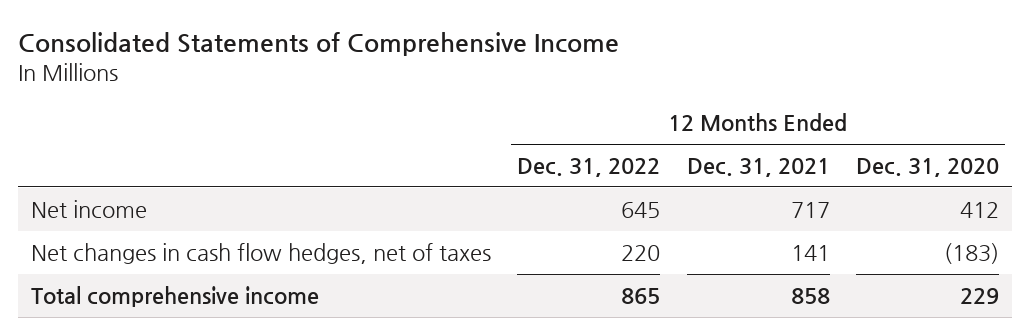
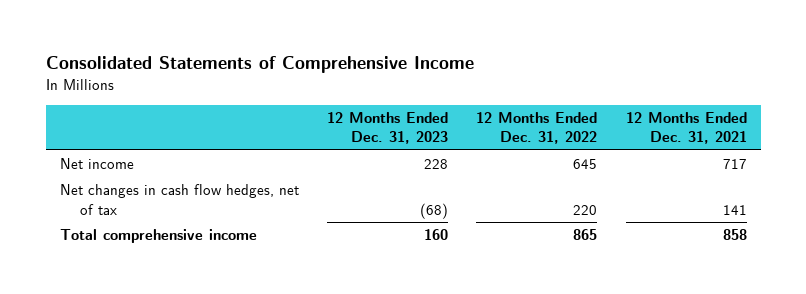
- | 12 Months Ended Dec. 31, 2022 | 12 Months Ended Dec. 31, 2021 | 12 Months Ended Dec. 31, 2020
+ | 12 Months Ended Dec. 31, 2023 | 12 Months Ended Dec. 31, 2022 | 12 Months Ended Dec. 31, 2021
- Net changes in cash flow hedges, net of taxes | 220 | 141 | (183)
+ Net changes in cash flow hedges, net of tax | (68) | 220 | 141

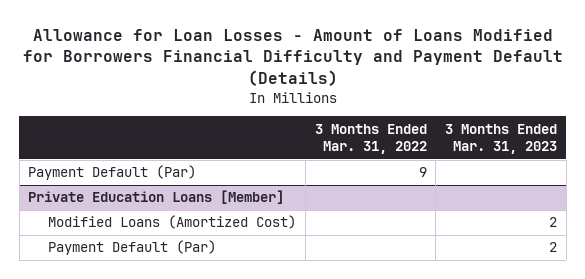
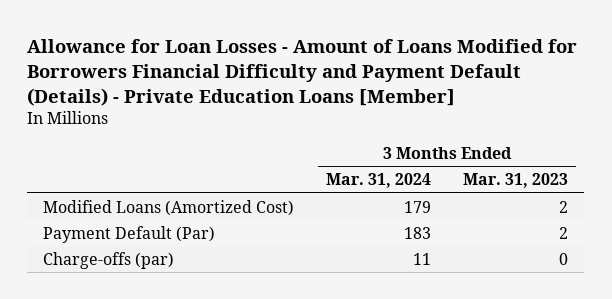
- Allowance for Loan Losses - Amount of Loans Modified for Borrowers Financial Difficulty and Payment Default (Details)
+ Allowance for Loan Losses - Amount of Loans Modified for Borrowers Financial Difficulty and Payment Default (Details) - Private Education Loans [Member]
- | 3 Months Ended Mar. 31, 2022 | 3 Months Ended Mar. 31, 2023
+ | 3 Months Ended Mar. 31, 2024 | 3 Months Ended Mar. 31, 2023
- Payment Default (Par) | 9 |
- Private Education Loans [Member]
+ Charge-offs (par) | 11 | 0

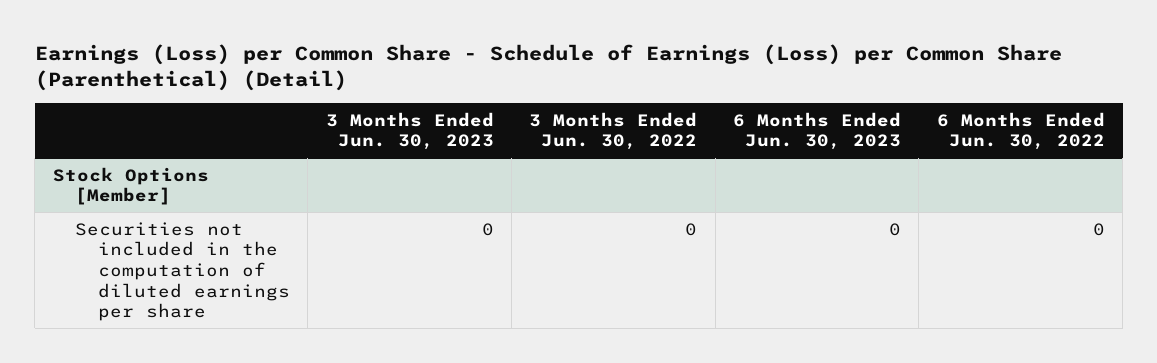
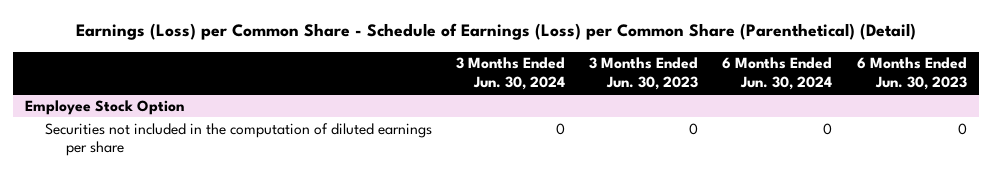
- | 3 Months Ended Jun. 30, 2023 | 3 Months Ended Jun. 30, 2022 | 6 Months Ended Jun. 30, 2023 | 6 Months Ended Jun. 30, 2022
+ | 3 Months Ended Jun. 30, 2024 | 3 Months Ended Jun. 30, 2023 | 6 Months Ended Jun. 30, 2024 | 6 Months Ended Jun. 30, 2023
- Stock Options [Member]
+ Employee Stock Option

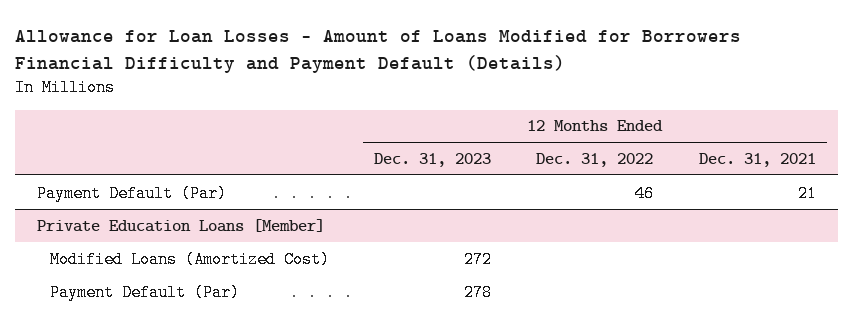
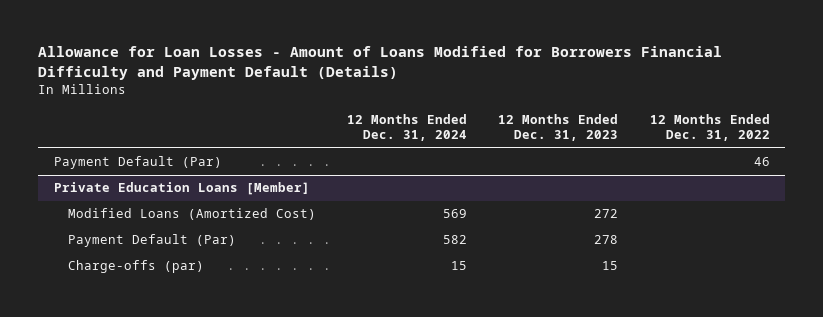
- | 12 Months Ended Dec. 31, 2023 | 12 Months Ended Dec. 31, 2022 | 12 Months Ended Dec. 31, 2021
+ | 12 Months Ended Dec. 31, 2024 | 12 Months Ended Dec. 31, 2023 | 12 Months Ended Dec. 31, 2022
@ Private Education Loans [Member]
+ Charge-offs (par) | 15 | 15 |

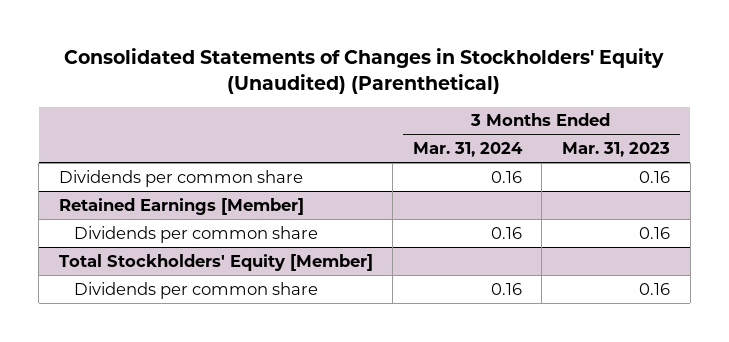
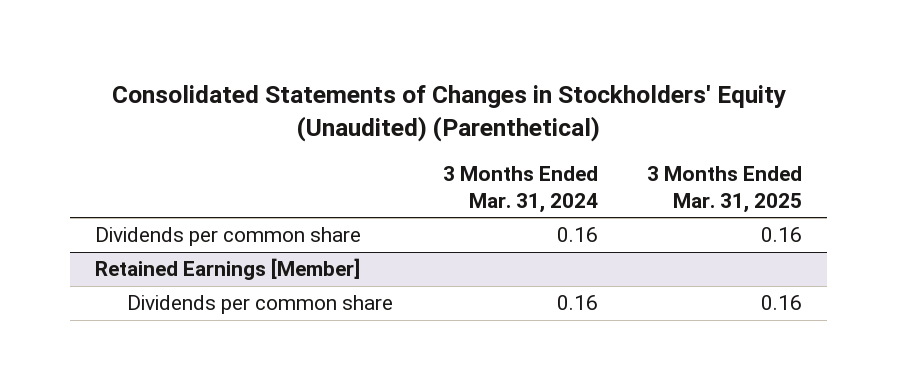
- | 3 Months Ended Mar. 31, 2024 | 3 Months Ended Mar. 31, 2023
+ | 3 Months Ended Mar. 31, 2024 | 3 Months Ended Mar. 31, 2025
- Total Stockholders' Equity [Member]
- Dividends per common share | 0.16 | 0.16

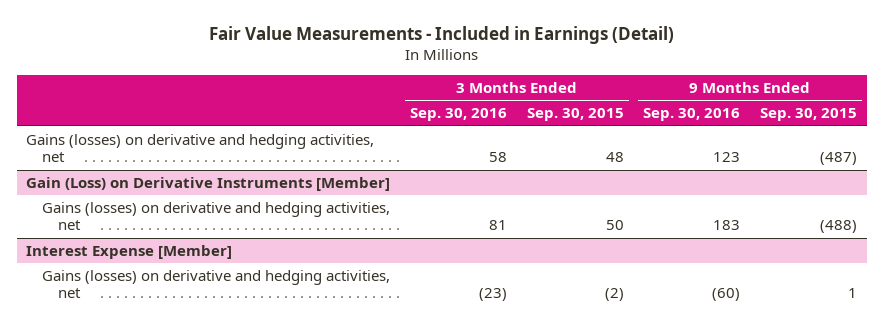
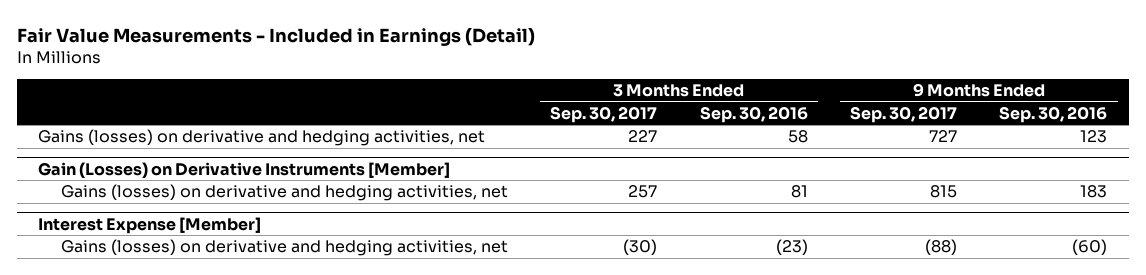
- | 3 Months Ended Sep. 30, 2016 | 3 Months Ended Sep. 30, 2015 | 9 Months Ended Sep. 30, 2016 | 9 Months Ended Sep. 30, 2015
+ | 3 Months Ended Sep. 30, 2017 | 3 Months Ended Sep. 30, 2016 | 9 Months Ended Sep. 30, 2017 | 9 Months Ended Sep. 30, 2016
- Gain (Loss) on Derivative Instruments [Member]
+ Gain (Losses) on Derivative Instruments [Member]

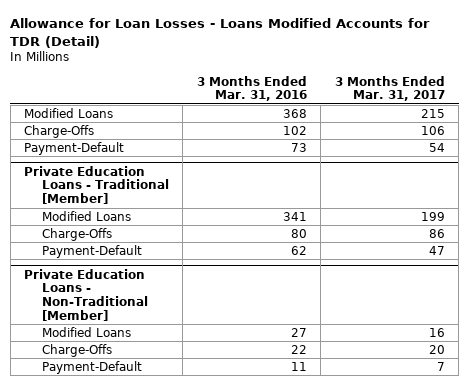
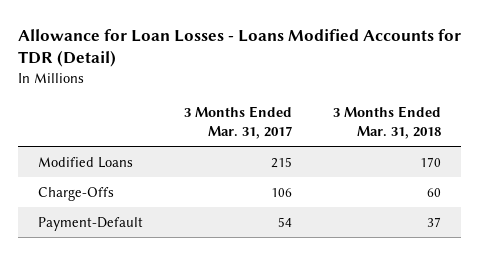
- | 3 Months Ended Mar. 31, 2016 | 3 Months Ended Mar. 31, 2017
+ | 3 Months Ended Mar. 31, 2017 | 3 Months Ended Mar. 31, 2018
- Private Education Loans - Traditional [Member]
- Modified Loans | 341 | 199
- Charge-Offs | 80 | 86
- Payment-Default | 62 | 47
- Private Education Loans - Non-Traditional [Member]
- Modified Loans | 27 | 16
- Charge-Offs | 22 | 20
- Payment-Default | 11 | 7

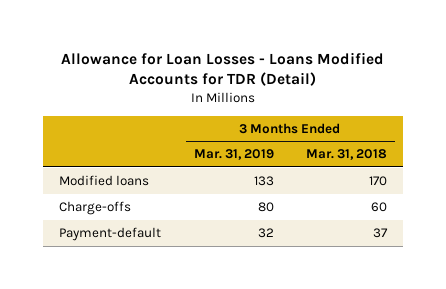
- | 3 Months Ended Mar. 31, 2017 | 3 Months Ended Mar. 31, 2018
+ | 3 Months Ended Mar. 31, 2019 | 3 Months Ended Mar. 31, 2018
- Modified Loans | 215 | 170
- Charge-Offs | 106 | 60
- Payment-Default | 54 | 37
+ Modified loans | 133 | 170
+ Charge-offs | 80 | 60
+ Payment-default | 32 | 37

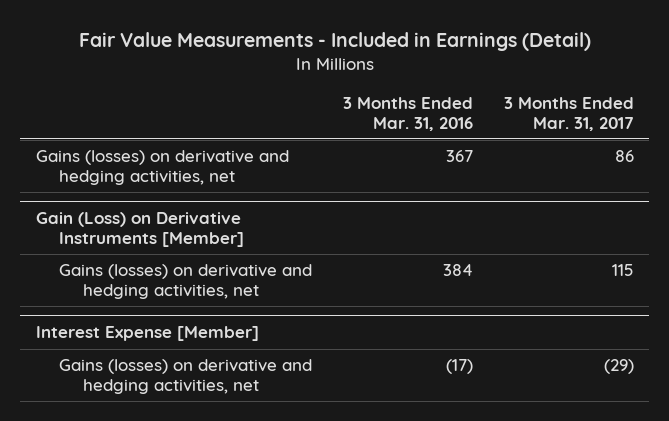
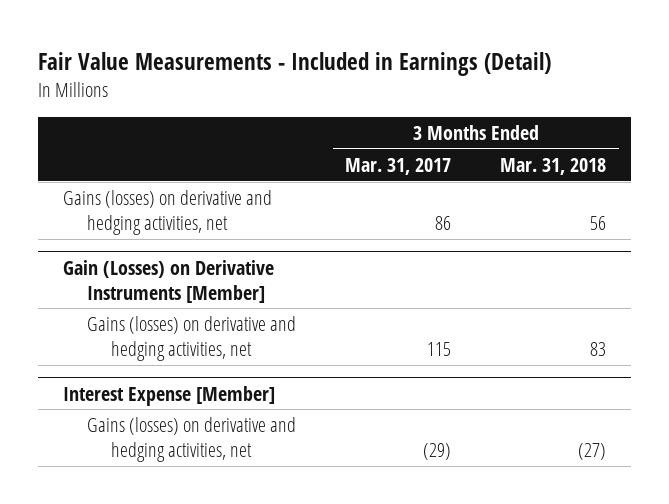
- | 3 Months Ended Mar. 31, 2016 | 3 Months Ended Mar. 31, 2017
+ | 3 Months Ended Mar. 31, 2017 | 3 Months Ended Mar. 31, 2018
- Gain (Loss) on Derivative Instruments [Member]
+ Gain (Losses) on Derivative Instruments [Member]

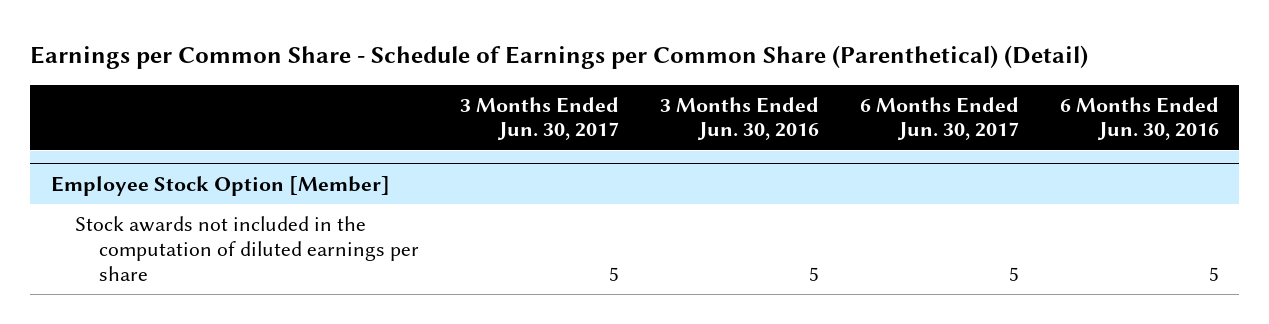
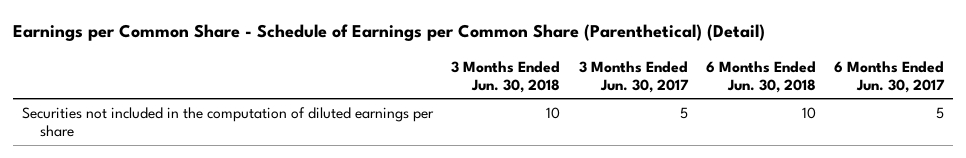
- | 3 Months Ended Jun. 30, 2017 | 3 Months Ended Jun. 30, 2016 | 6 Months Ended Jun. 30, 2017 | 6 Months Ended Jun. 30, 2016
+ | 3 Months Ended Jun. 30, 2018 | 3 Months Ended Jun. 30, 2017 | 6 Months Ended Jun. 30, 2018 | 6 Months Ended Jun. 30, 2017
- Employee Stock Option [Member]
- Stock awards not included in the computation of diluted earnings per share | 5 | 5 | 5 | 5
+ Securities not included in the computation of diluted earnings per share | 10 | 5 | 10 | 5

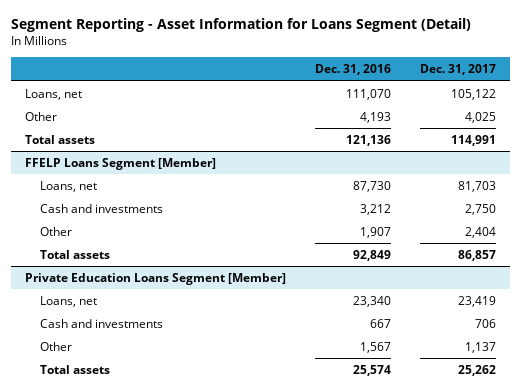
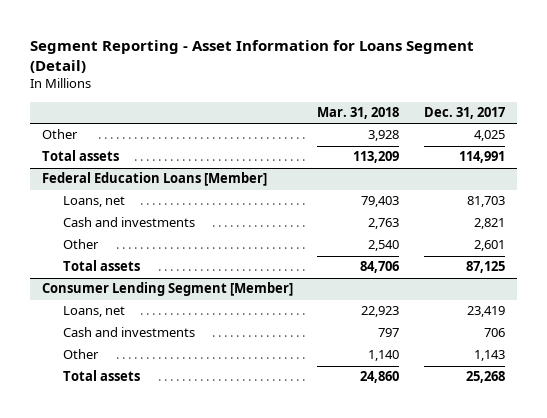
- | Dec. 31, 2016 | Dec. 31, 2017
+ | Mar. 31, 2018 | Dec. 31, 2017
- Loans, net | 111,070 | 105,122
- FFELP Loans Segment [Member]
+ Federal Education Loans [Member]
- Cash and investments | 3,212 | 2,750
- Other | 1,907 | 2,404
- Total assets | 92,849 | 86,857
- Private Education Loans Segment [Member]
+ Cash and investments | 2,763 | 2,821
+ Other | 2,540 | 2,601
+ Total assets | 84,706 | 87,125
+ Consumer Lending Segment [Member]
- Other | 1,567 | 1,137
- Total assets | 25,574 | 25,262
+ Other | 1,140 | 1,143
+ Total assets | 24,860 | 25,268

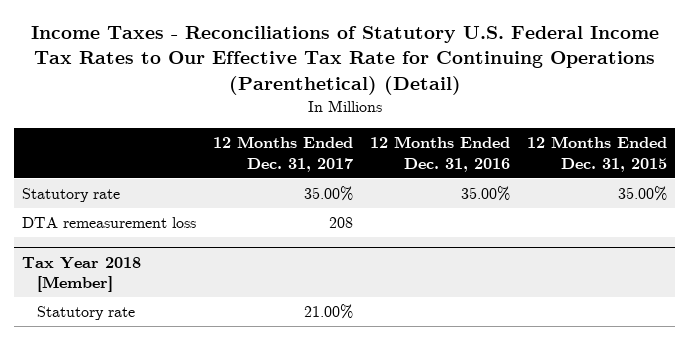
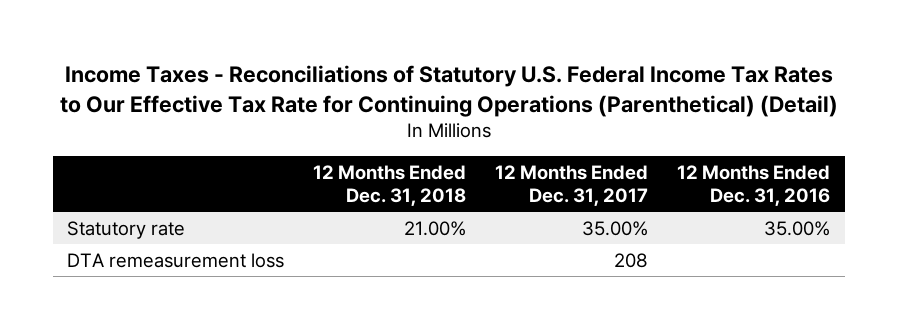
- | 12 Months Ended Dec. 31, 2017 | 12 Months Ended Dec. 31, 2016 | 12 Months Ended Dec. 31, 2015
+ | 12 Months Ended Dec. 31, 2018 | 12 Months Ended Dec. 31, 2017 | 12 Months Ended Dec. 31, 2016
- Tax Year 2018 [Member]
- Statutory rate | 21.00% | |

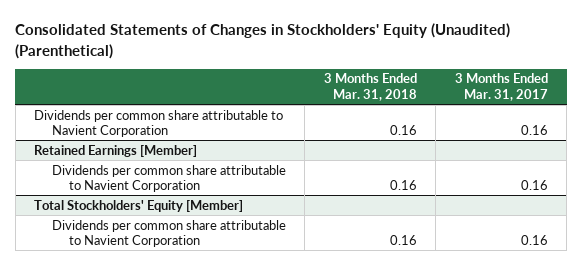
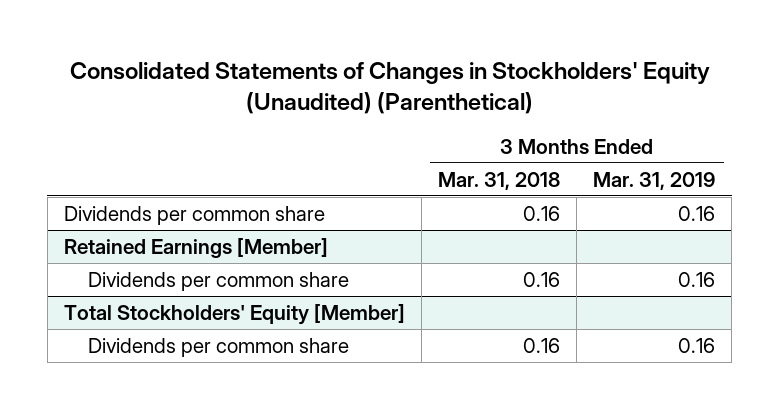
- | 3 Months Ended Mar. 31, 2018 | 3 Months Ended Mar. 31, 2017
+ | 3 Months Ended Mar. 31, 2018 | 3 Months Ended Mar. 31, 2019
- Dividends per common share attributable to Navient Corporation | 0.16 | 0.16
+ Dividends per common share | 0.16 | 0.16
@ Retained Earnings [Member]
- Dividends per common share attributable to Navient Corporation | 0.16 | 0.16
+ Dividends per common share | 0.16 | 0.16
@ Total Stockholders' Equity [Member]
- Dividends per common share attributable to Navient Corporation | 0.16 | 0.16
+ Dividends per common share | 0.16 | 0.16

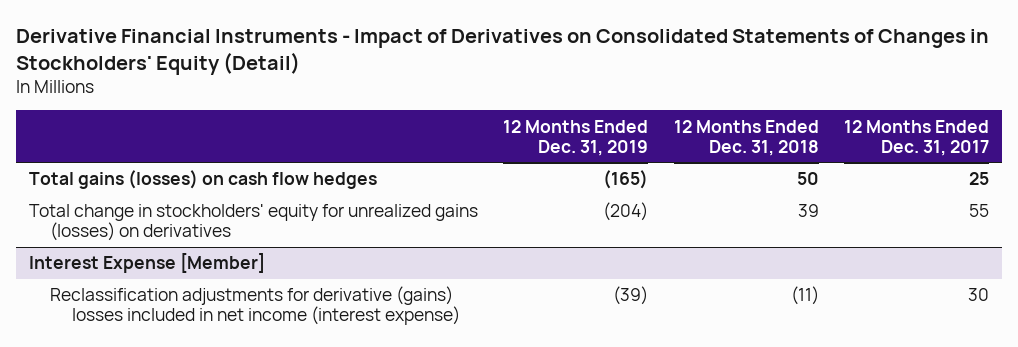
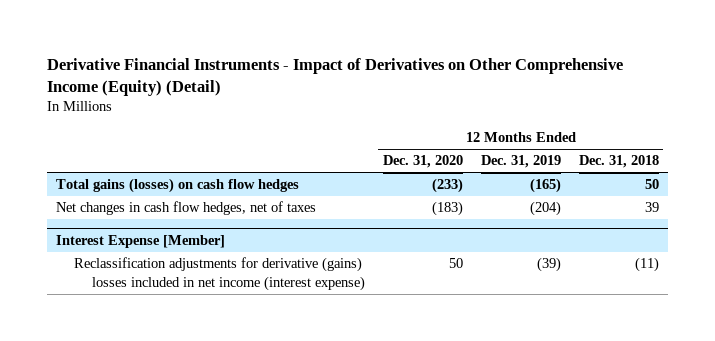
- Derivative Financial Instruments - Impact of Derivatives on Consolidated Statements of Changes in Stockholders' Equity (Detail)
+ Derivative Financial Instruments - Impact of Derivatives on Other Comprehensive Income (Equity) (Detail)
- | 12 Months Ended Dec. 31, 2019 | 12 Months Ended Dec. 31, 2018 | 12 Months Ended Dec. 31, 2017
+ | 12 Months Ended Dec. 31, 2020 | 12 Months Ended Dec. 31, 2019 | 12 Months Ended Dec. 31, 2018
- Total change in stockholders' equity for unrealized gains (losses) on derivatives | (204) | 39 | 55
+ Net changes in cash flow hedges, net of taxes | (183) | (204) | 39

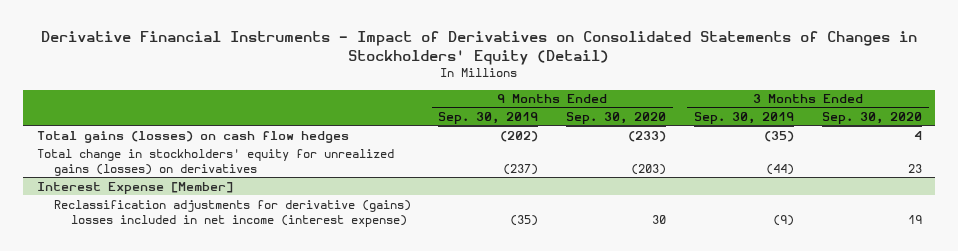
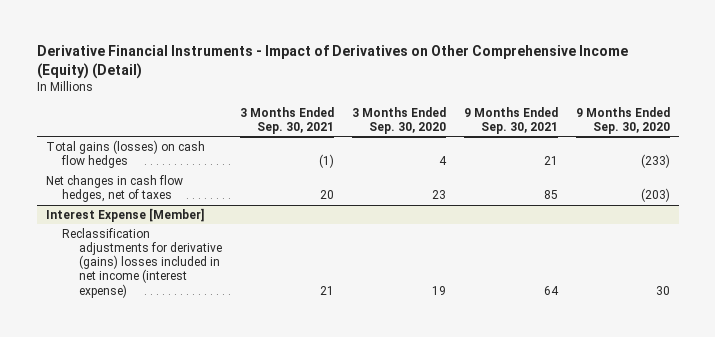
- Derivative Financial Instruments - Impact of Derivatives on Consolidated Statements of Changes in Stockholders' Equity (Detail)
+ Derivative Financial Instruments - Impact of Derivatives on Other Comprehensive Income (Equity) (Detail)
- | 9 Months Ended Sep. 30, 2019 | 9 Months Ended Sep. 30, 2020 | 3 Months Ended Sep. 30, 2019 | 3 Months Ended Sep. 30, 2020
+ | 3 Months Ended Sep. 30, 2021 | 3 Months Ended Sep. 30, 2020 | 9 Months Ended Sep. 30, 2021 | 9 Months Ended Sep. 30, 2020
- Total change in stockholders' equity for unrealized gains (losses) on derivatives | (237) | (203) | (44) | 23
+ Net changes in cash flow hedges, net of taxes | 20 | 23 | 85 | (203)

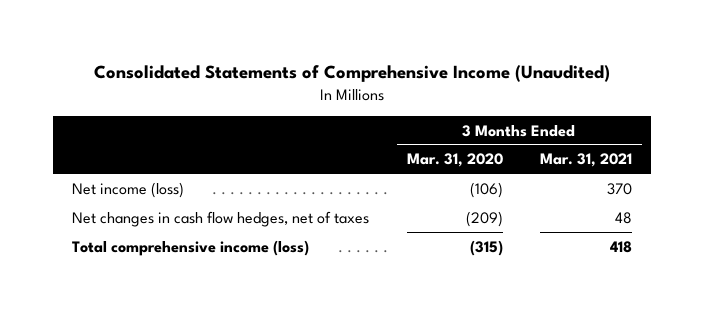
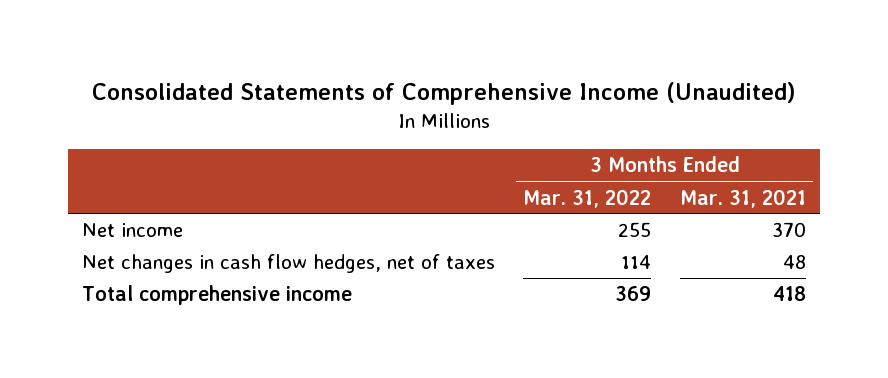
- | 3 Months Ended Mar. 31, 2020 | 3 Months Ended Mar. 31, 2021
+ | 3 Months Ended Mar. 31, 2022 | 3 Months Ended Mar. 31, 2021
- Net income (loss) | (106) | 370
+ Net income | 255 | 370
- Total comprehensive income (loss) | (315) | 418
+ Total comprehensive income | 369 | 418

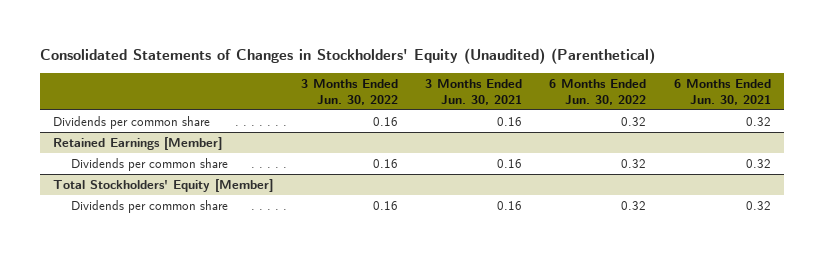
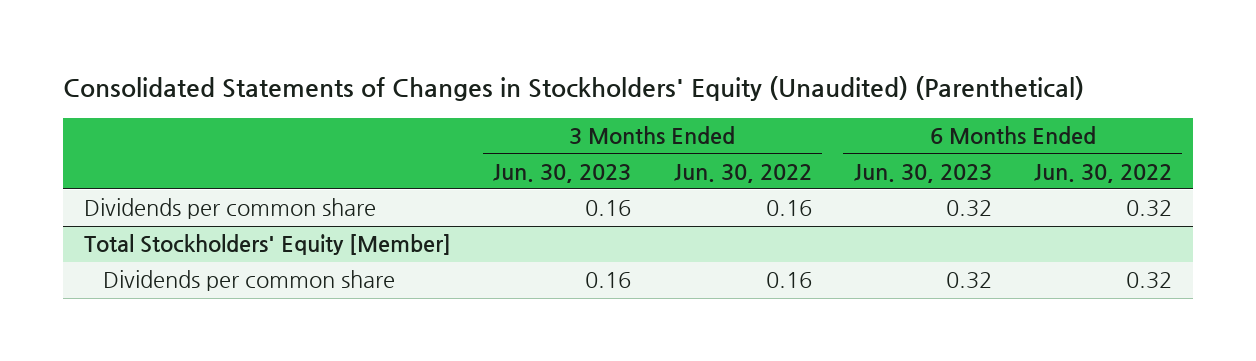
- | 3 Months Ended Jun. 30, 2022 | 3 Months Ended Jun. 30, 2021 | 6 Months Ended Jun. 30, 2022 | 6 Months Ended Jun. 30, 2021
+ | 3 Months Ended Jun. 30, 2023 | 3 Months Ended Jun. 30, 2022 | 6 Months Ended Jun. 30, 2023 | 6 Months Ended Jun. 30, 2022
- Retained Earnings [Member]
- Dividends per common share | 0.16 | 0.16 | 0.32 | 0.32

